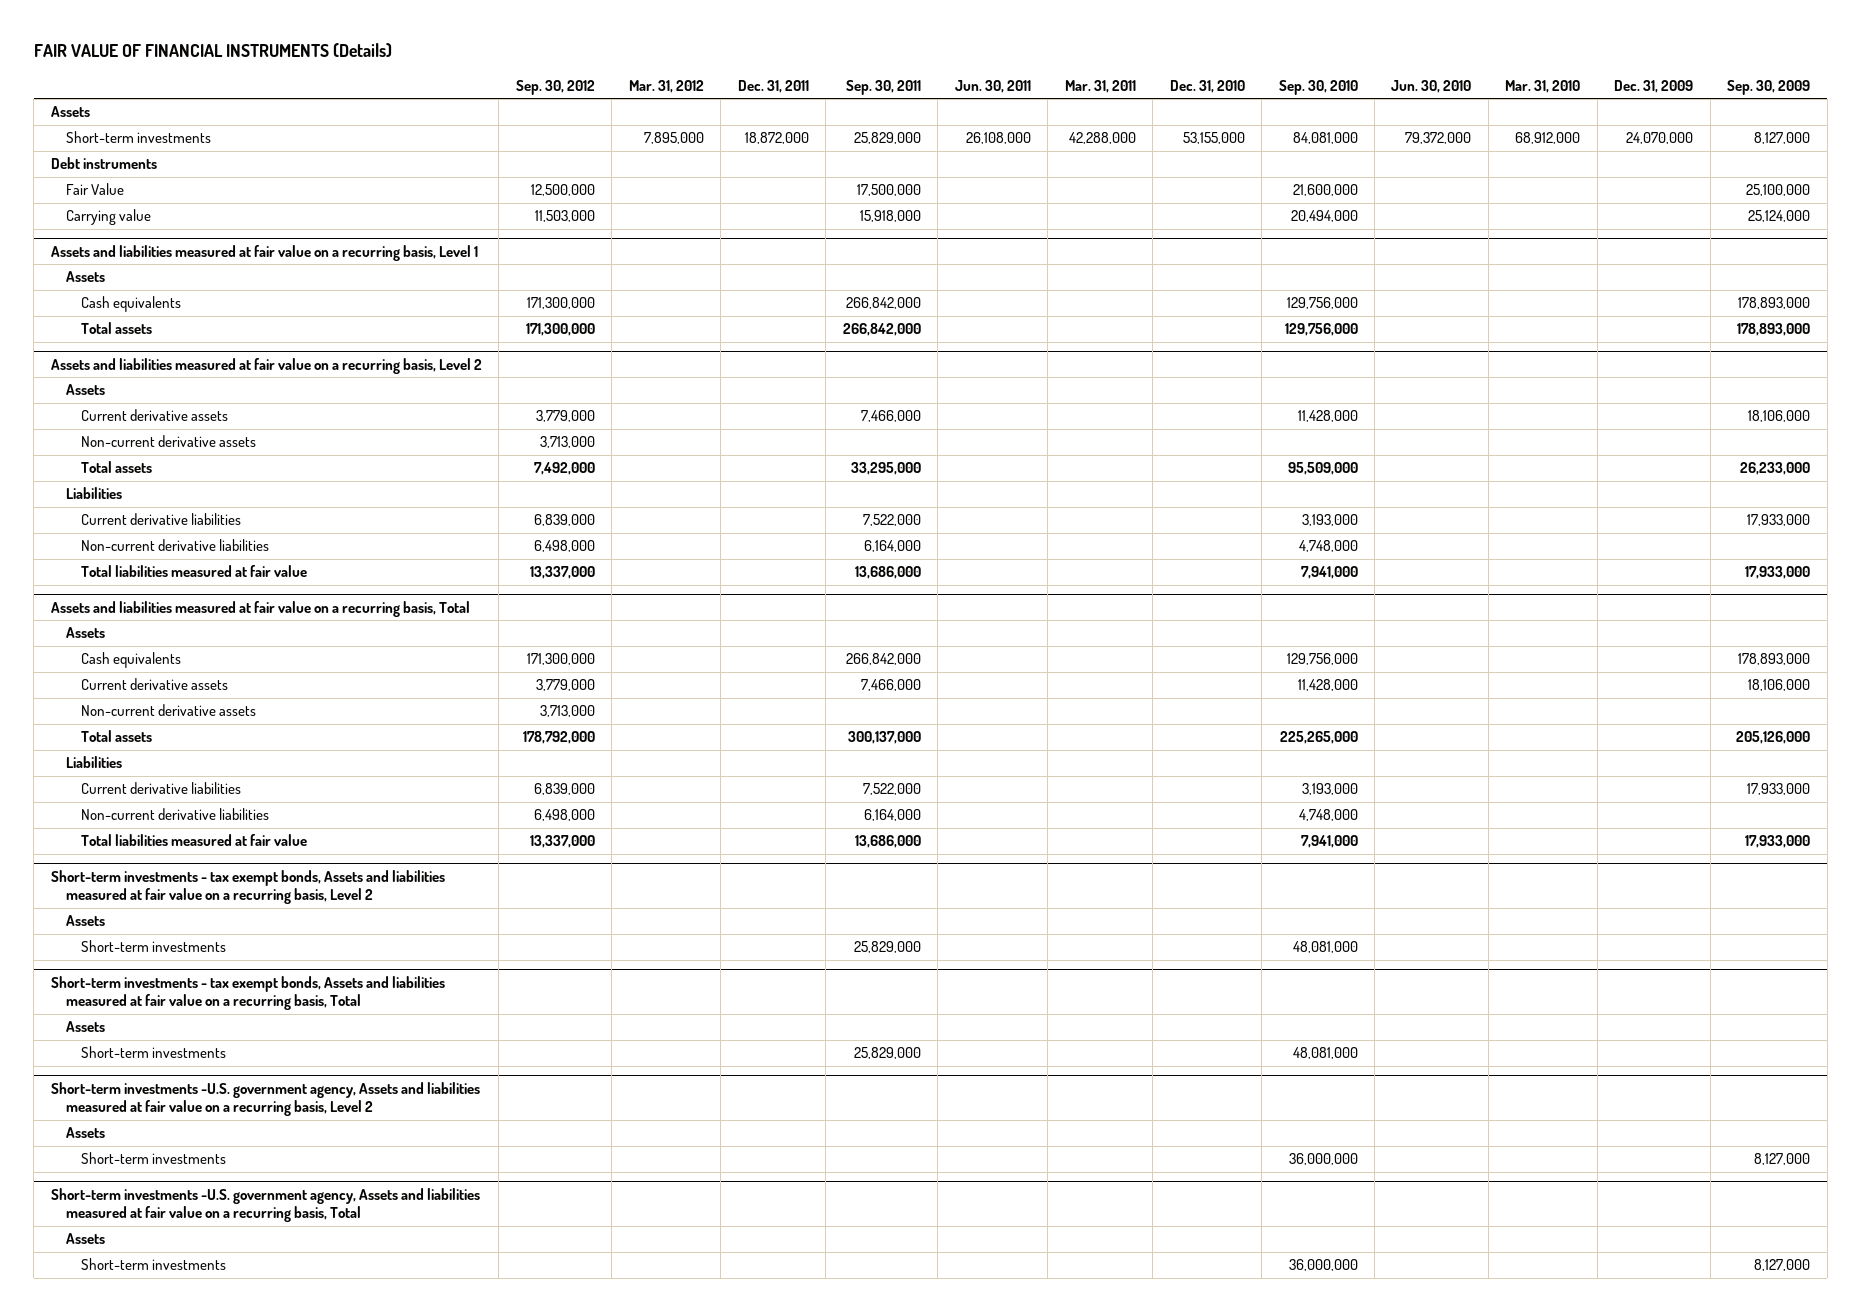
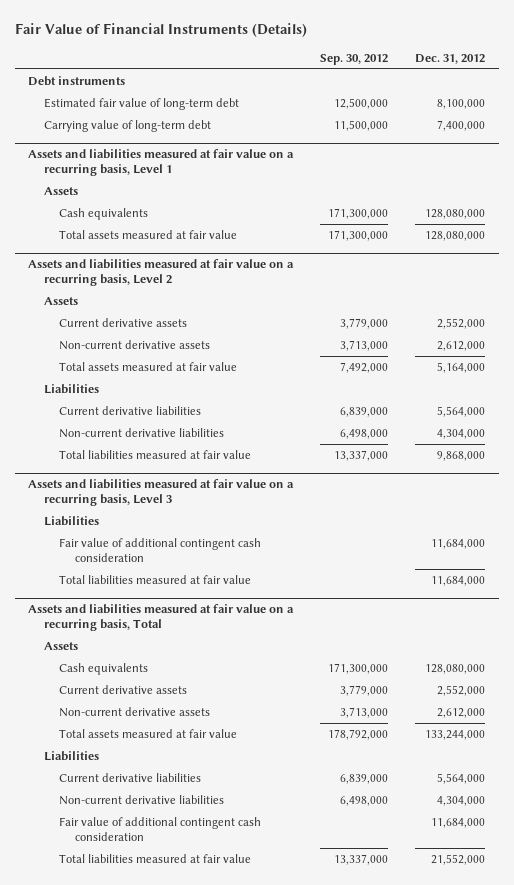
- FAIR VALUE OF FINANCIAL INSTRUMENTS (Details)
+ Fair Value of Financial Instruments (Details)
- | Sep. 30, 2012 | Mar. 31, 2012 | Dec. 31, 2011 | Sep. 30, 2011 | Jun. 30, 2011 | Mar. 31, 2011 | Dec. 31, 2010 | Sep. 30, 2010 | Jun. 30, 2010 | Mar. 31, 2010 | Dec. 31, 2009 | Sep. 30, 2009
+ | Sep. 30, 2012 | Dec. 31, 2012
- Assets
- Short-term investments | | 7,895,000 | 18,872,000 | 25,829,000 | 26,108,000 | 42,288,000 | 53,155,000 | 84,081,000 | 79,372,000 | 68,912,000 | 24,070,000 | 8,127,000
- Fair Value | 12,500,000 | | | 17,500,000 | | | | 21,600,000 | | | | 25,100,000
- Carrying value | 11,503,000 | | | 15,918,000 | | | | 20,494,000 | | | | 25,124,000
+ Estimated fair value of long-term debt | 12,500,000 | 8,100,000
+ Carrying value of long-term debt | 11,500,000 | 7,400,000
@ Assets and liabilities measured at fair value on a recurring basis, Level 1
- Total assets | 171,300,000 | | | 266,842,000 | | | | 129,756,000 | | | | 178,893,000
+ Total assets measured at fair value | 171,300,000 | 128,080,000
@ Assets and liabilities measured at fair value on a recurring basis, Level 2
- Total assets | 7,492,000 | | | 33,295,000 | | | | 95,509,000 | | | | 26,233,000
+ Total assets measured at fair value | 7,492,000 | 5,164,000
+ Assets and liabilities measured at fair value on a recurring basis, Level 3
+ Liabilities
+ Fair value of additional contingent cash consideration | | 11,684,000
+ Total liabilities measured at fair value | | 11,684,000
@ Assets and liabilities measured at fair value on a recurring basis, Total
- Total assets | 178,792,000 | | | 300,137,000 | | | | 225,265,000 | | | | 205,126,000
+ Total assets measured at fair value | 178,792,000 | 133,244,000
+ Fair value of additional contingent cash consideration | | 11,684,000
- Short-term investments - tax exempt bonds, Assets and liabilities measured at fair value on a recurring basis, Level 2
- Assets
- Short-term investments | | | | 25,829,000 | | | | 48,081,000 | | | |
- Short-term investments - tax exempt bonds, Assets and liabilities measured at fair value on a recurring basis, Total
- Assets
- Short-term investments | | | | 25,829,000 | | | | 48,081,000 | | | |
- Short-term investments -U.S. government agency, Assets and liabilities measured at fair value on a recurring basis, Level 2
- Assets
- Short-term investments | | | | | | | | 36,000,000 | | | | 8,127,000
- Short-term investments -U.S. government agency, Assets and liabilities measured at fair value on a recurring basis, Total
- Assets
- Short-term investments | | | | | | | | 36,000,000 | | | | 8,127,000

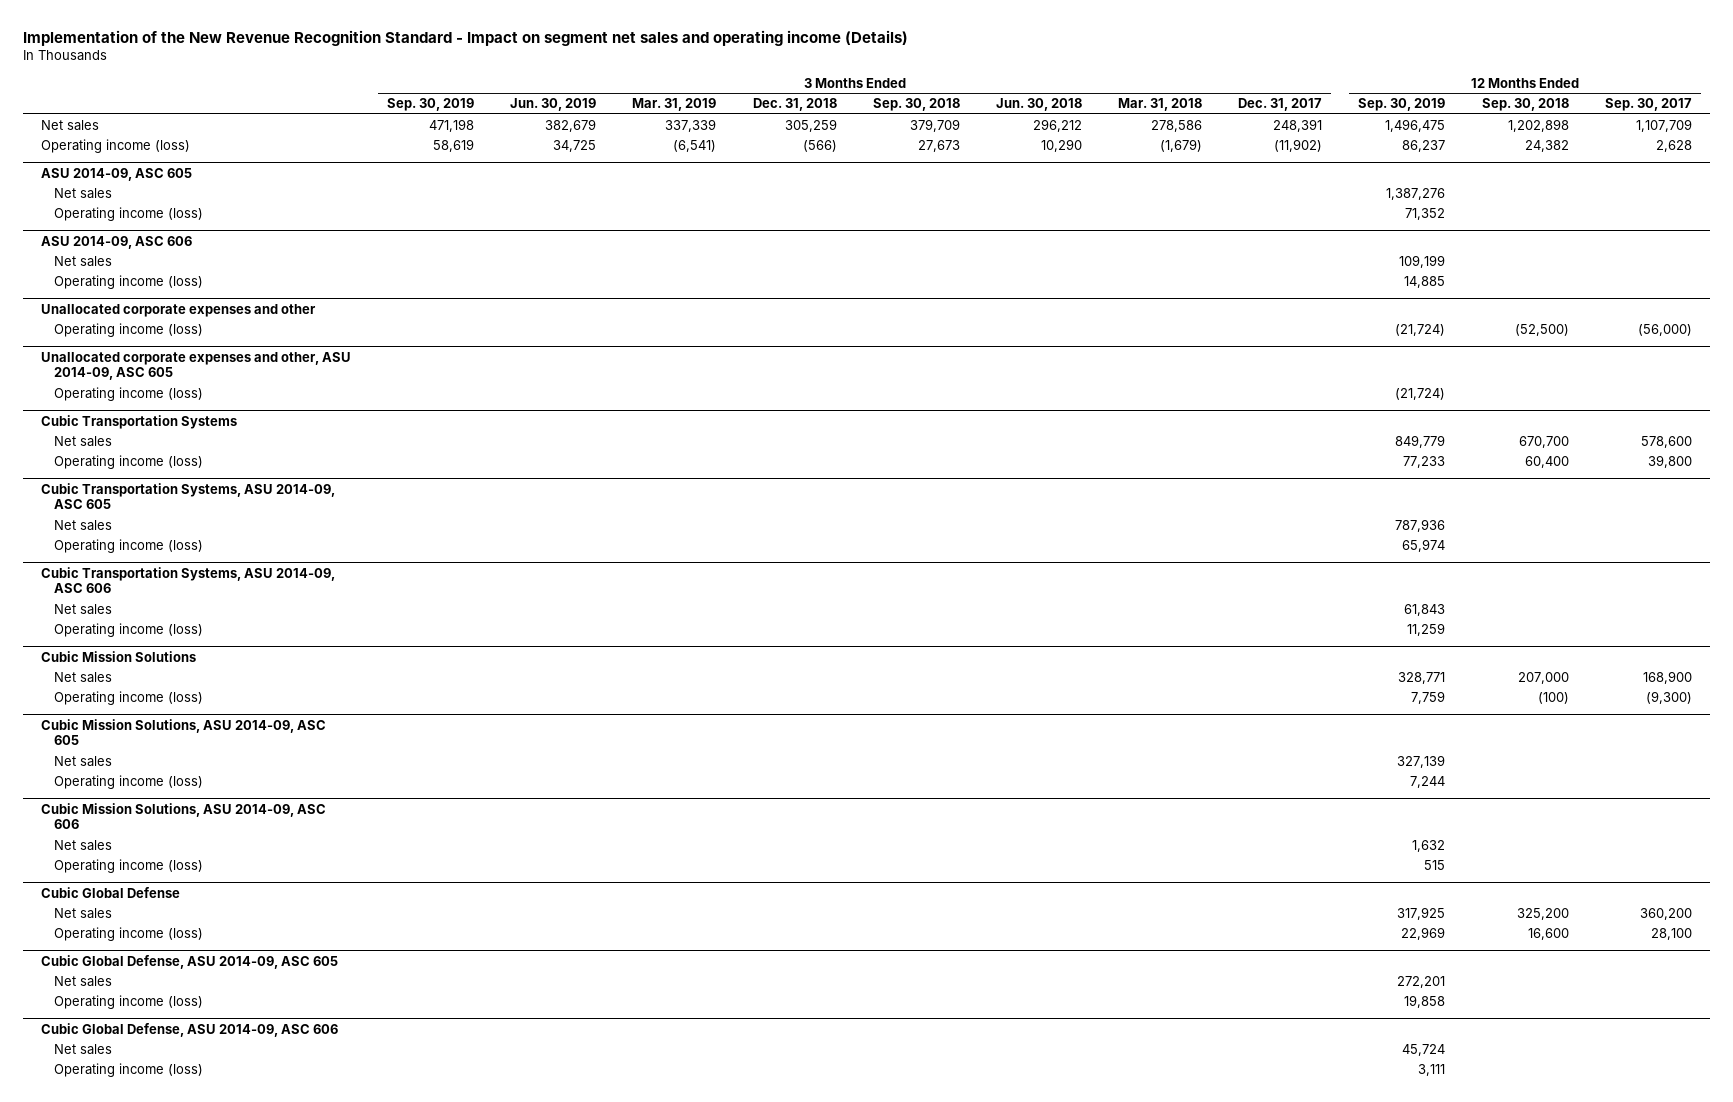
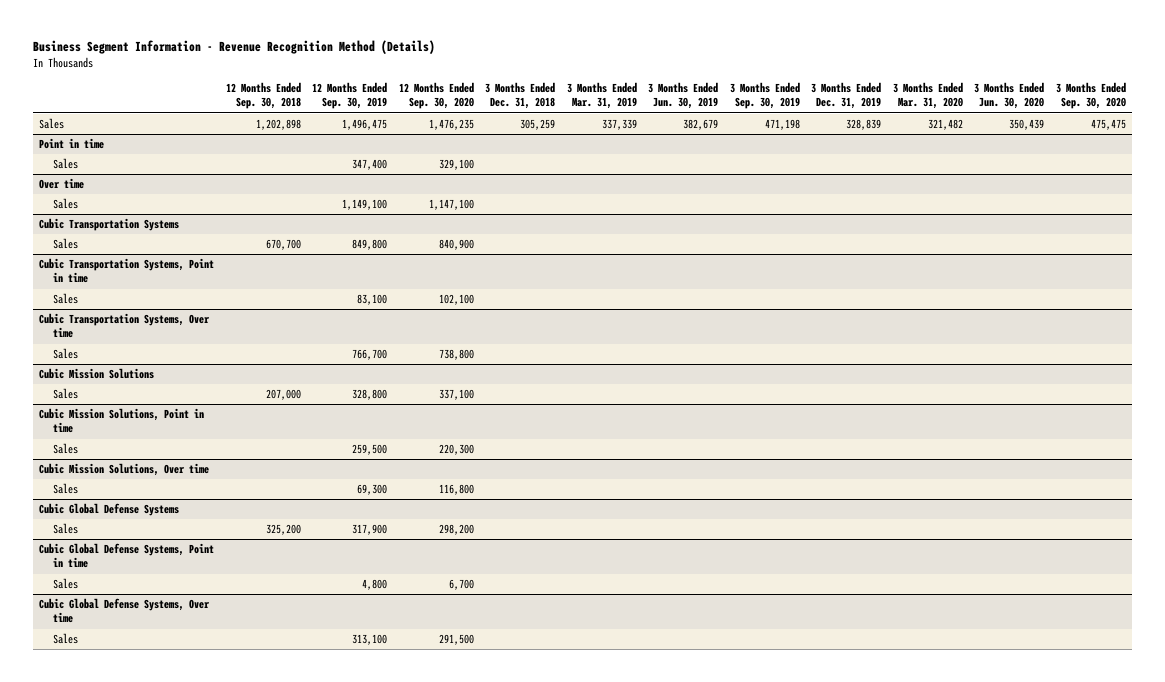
- Implementation of the New Revenue Recognition Standard - Impact on segment net sales and operating income (Details)
+ Business Segment Information - Revenue Recognition Method (Details)
- | 3 Months Ended Sep. 30, 2019 | 3 Months Ended Jun. 30, 2019 | 3 Months Ended Mar. 31, 2019 | 3 Months Ended Dec. 31, 2018 | 3 Months Ended Sep. 30, 2018 | 3 Months Ended Jun. 30, 2018 | 3 Months Ended Mar. 31, 2018 | 3 Months Ended Dec. 31, 2017 | 12 Months Ended Sep. 30, 2019 | 12 Months Ended Sep. 30, 2018 | 12 Months Ended Sep. 30, 2017
+ | 12 Months Ended Sep. 30, 2018 | 12 Months Ended Sep. 30, 2019 | 12 Months Ended Sep. 30, 2020 | 3 Months Ended Dec. 31, 2018 | 3 Months Ended Mar. 31, 2019 | 3 Months Ended Jun. 30, 2019 | 3 Months Ended Sep. 30, 2019 | 3 Months Ended Dec. 31, 2019 | 3 Months Ended Mar. 31, 2020 | 3 Months Ended Jun. 30, 2020 | 3 Months Ended Sep. 30, 2020
- Net sales | 471,198 | 382,679 | 337,339 | 305,259 | 379,709 | 296,212 | 278,586 | 248,391 | 1,496,475 | 1,202,898 | 1,107,709
- Operating income (loss) | 58,619 | 34,725 | (6,541) | (566) | 27,673 | 10,290 | (1,679) | (11,902) | 86,237 | 24,382 | 2,628
- ASU 2014-09, ASC 605
- Net sales | | | | | | | | | 1,387,276 | |
- Operating income (loss) | | | | | | | | | 71,352 | |
- ASU 2014-09, ASC 606
- Net sales | | | | | | | | | 109,199 | |
- Operating income (loss) | | | | | | | | | 14,885 | |
- Unallocated corporate expenses and other
- Operating income (loss) | | | | | | | | | (21,724) | (52,500) | (56,000)
- Unallocated corporate expenses and other, ASU 2014-09, ASC 605
- Operating income (loss) | | | | | | | | | (21,724) | |
+ Sales | 1,202,898 | 1,496,475 | 1,476,235 | 305,259 | 337,339 | 382,679 | 471,198 | 328,839 | 321,482 | 350,439 | 475,475
+ Point in time
+ Sales | | 347,400 | 329,100 | | | | | | | |
+ Over time
+ Sales | | 1,149,100 | 1,147,100 | | | | | | | |
@ Cubic Transportation Systems
- Net sales | | | | | | | | | 849,779 | 670,700 | 578,600
- Operating income (loss) | | | | | | | | | 77,233 | 60,400 | 39,800
- Cubic Transportation Systems, ASU 2014-09, ASC 605
- Net sales | | | | | | | | | 787,936 | |
- Operating income (loss) | | | | | | | | | 65,974 | |
- Cubic Transportation Systems, ASU 2014-09, ASC 606
- Net sales | | | | | | | | | 61,843 | |
- Operating income (loss) | | | | | | | | | 11,259 | |
@ Cubic Transportation Systems
+ Sales | 670,700 | 849,800 | 840,900 | | | | | | | |
+ Cubic Transportation Systems, Point in time
+ Sales | | 83,100 | 102,100 | | | | | | | |
+ Cubic Transportation Systems, Over time
+ Sales | | 766,700 | 738,800 | | | | | | | |
@ Cubic Mission Solutions
- Net sales | | | | | | | | | 328,771 | 207,000 | 168,900
- Operating income (loss) | | | | | | | | | 7,759 | (100) | (9,300)
- Cubic Mission Solutions, ASU 2014-09, ASC 605
- Net sales | | | | | | | | | 327,139 | |
- Operating income (loss) | | | | | | | | | 7,244 | |
- Cubic Mission Solutions, ASU 2014-09, ASC 606
- Net sales | | | | | | | | | 1,632 | |
- Operating income (loss) | | | | | | | | | 515 | |
- Cubic Global Defense
- Net sales | | | | | | | | | 317,925 | 325,200 | 360,200
- Operating income (loss) | | | | | | | | | 22,969 | 16,600 | 28,100
- Cubic Global Defense, ASU 2014-09, ASC 605
- Net sales | | | | | | | | | 272,201 | |
- Operating income (loss) | | | | | | | | | 19,858 | |
- Cubic Global Defense, ASU 2014-09, ASC 606
- Net sales | | | | | | | | | 45,724 | |
- Operating income (loss) | | | | | | | | | 3,111 | |
@ Cubic Mission Solutions
+ Sales | 207,000 | 328,800 | 337,100 | | | | | | | |
+ Cubic Mission Solutions, Point in time
+ Sales | | 259,500 | 220,300 | | | | | | | |
+ Cubic Mission Solutions, Over time
+ Sales | | 69,300 | 116,800 | | | | | | | |
+ Cubic Global Defense Systems
+ Sales | 325,200 | 317,900 | 298,200 | | | | | | | |
+ Cubic Global Defense Systems, Point in time
+ Sales | | 4,800 | 6,700 | | | | | | | |
+ Cubic Global Defense Systems, Over time
+ Sales | | 313,100 | 291,500 | | | | | | | |

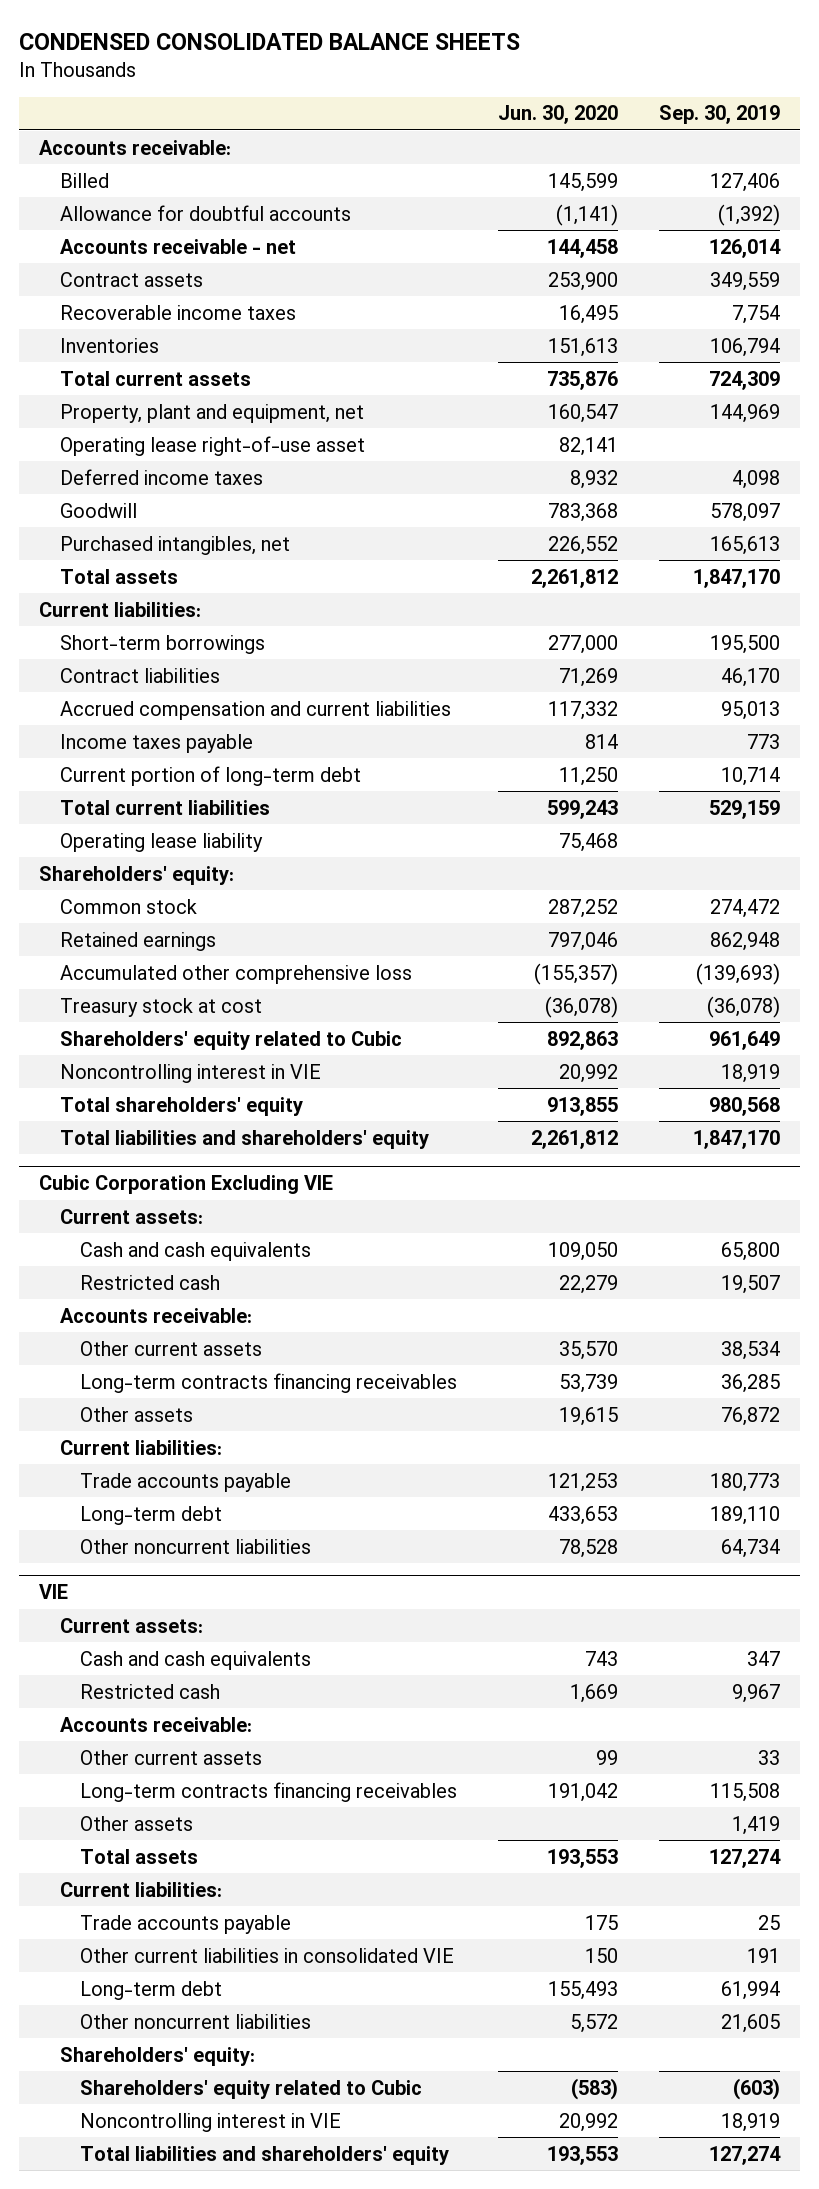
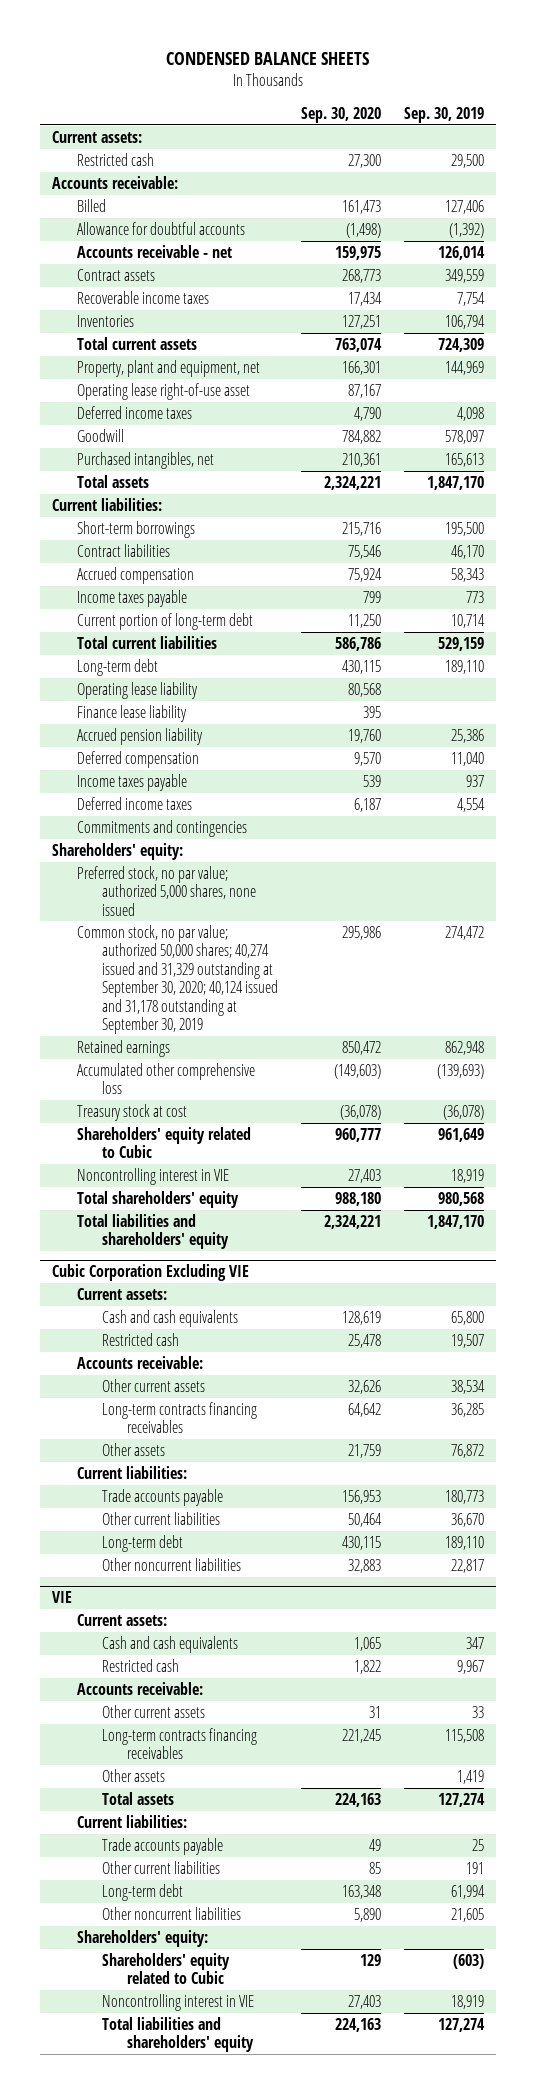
- CONDENSED CONSOLIDATED BALANCE SHEETS
+ CONDENSED BALANCE SHEETS
- | Jun. 30, 2020 | Sep. 30, 2019
+ | Sep. 30, 2020 | Sep. 30, 2019
+ Current assets:
+ Restricted cash | 27,300 | 29,500
- Accrued compensation and current liabilities | 117,332 | 95,013
+ Accrued compensation | 75,924 | 58,343
+ Long-term debt | 430,115 | 189,110
+ Finance lease liability | 395 |
+ Accrued pension liability | 19,760 | 25,386
+ Deferred compensation | 9,570 | 11,040
+ Income taxes payable | 539 | 937
+ Deferred income taxes | 6,187 | 4,554
+ Commitments and contingencies
- Common stock | 287,252 | 274,472
+ Preferred stock, no par value; authorized 5,000 shares, none issued
+ Common stock, no par value; authorized 50,000 shares; 40,274 issued and 31,329 outstanding at September 30, 2020; 40,124 issued and 31,178 outstanding at September 30, 2019 | 295,986 | 274,472
@ Cubic Corporation Excluding VIE
+ Other current liabilities | 50,464 | 36,670
- Other noncurrent liabilities | 78,528 | 64,734
+ Other noncurrent liabilities | 32,883 | 22,817
@ VIE
- Other current liabilities in consolidated VIE | 150 | 191
+ Other current liabilities | 85 | 191

